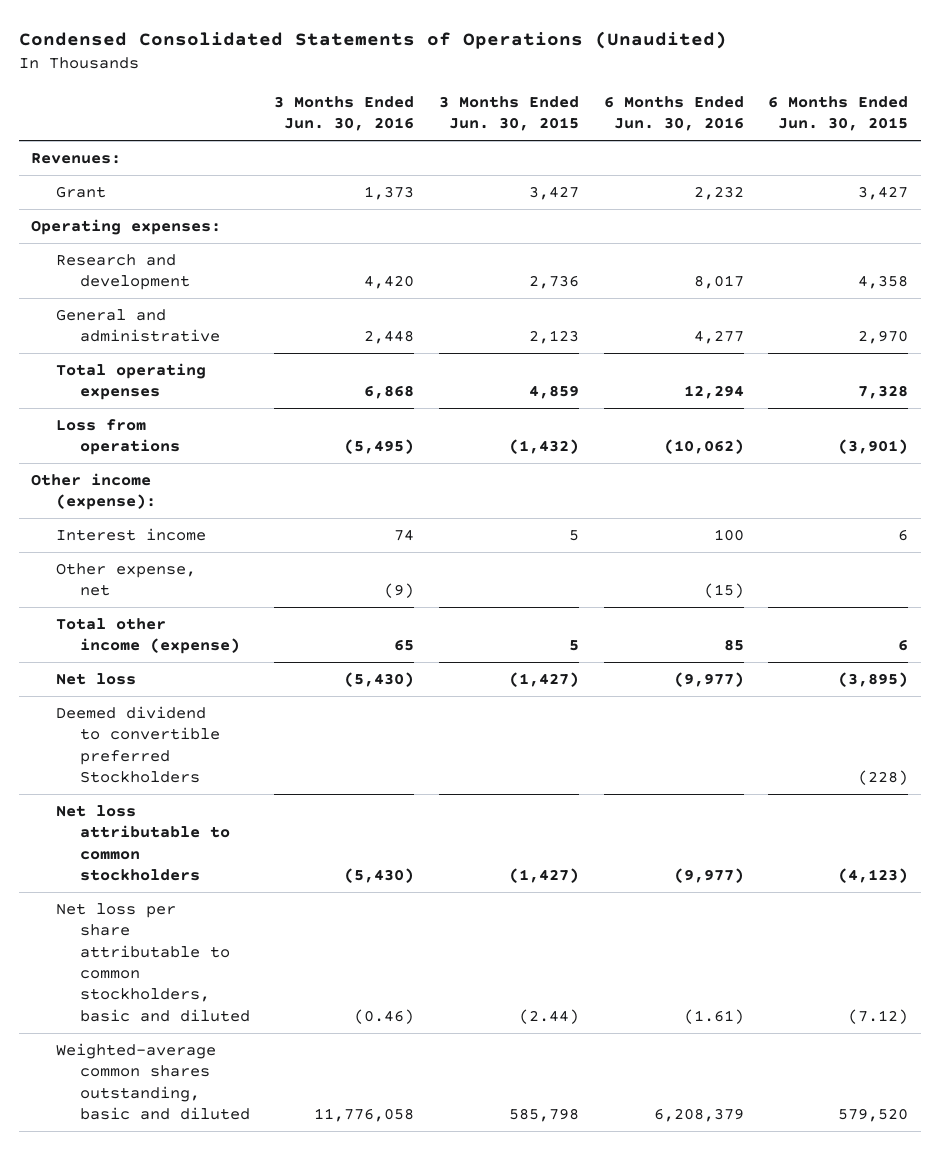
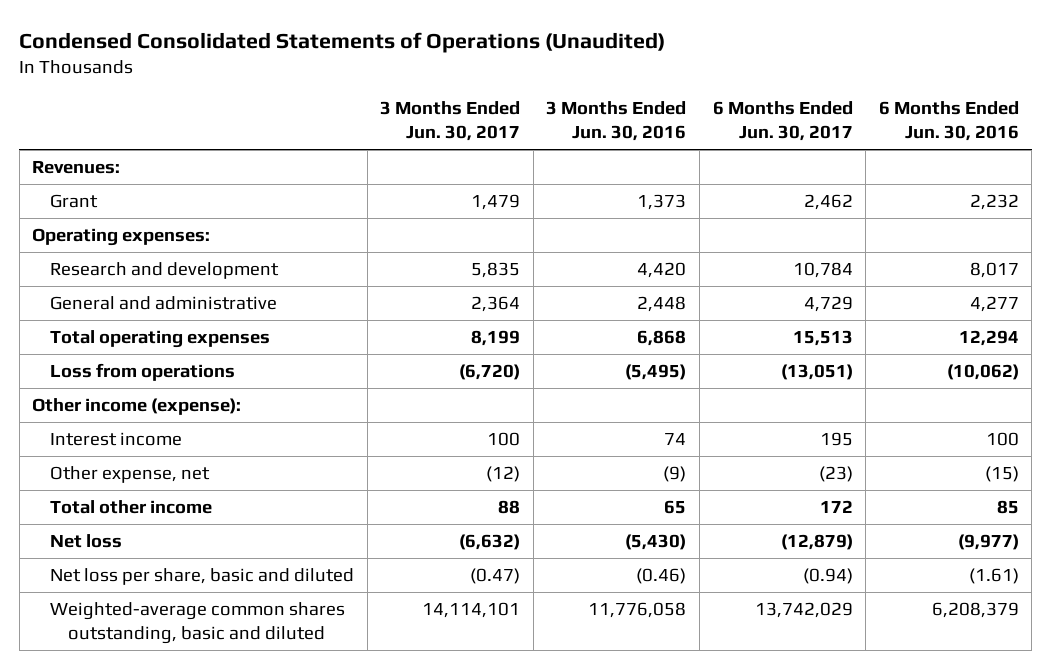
- | 3 Months Ended Jun. 30, 2016 | 3 Months Ended Jun. 30, 2015 | 6 Months Ended Jun. 30, 2016 | 6 Months Ended Jun. 30, 2015
+ | 3 Months Ended Jun. 30, 2017 | 3 Months Ended Jun. 30, 2016 | 6 Months Ended Jun. 30, 2017 | 6 Months Ended Jun. 30, 2016
- Total other income (expense) | 65 | 5 | 85 | 6
+ Total other income | 88 | 65 | 172 | 85
- Deemed dividend to convertible preferred Stockholders | | | | (228)
- Net loss attributable to common stockholders | (5,430) | (1,427) | (9,977) | (4,123)
- Net loss per share attributable to common stockholders, basic and diluted | (0.46) | (2.44) | (1.61) | (7.12)
+ Net loss per share, basic and diluted | (0.47) | (0.46) | (0.94) | (1.61)

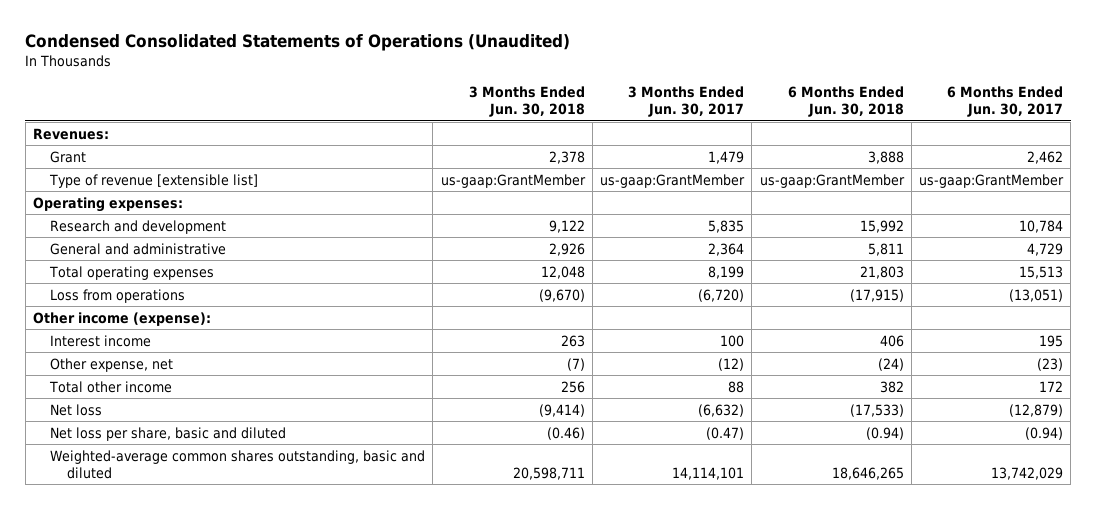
- | 3 Months Ended Jun. 30, 2017 | 3 Months Ended Jun. 30, 2016 | 6 Months Ended Jun. 30, 2017 | 6 Months Ended Jun. 30, 2016
+ | 3 Months Ended Jun. 30, 2018 | 3 Months Ended Jun. 30, 2017 | 6 Months Ended Jun. 30, 2018 | 6 Months Ended Jun. 30, 2017
+ Type of revenue [extensible list] | us-gaap:GrantMember | us-gaap:GrantMember | us-gaap:GrantMember | us-gaap:GrantMember

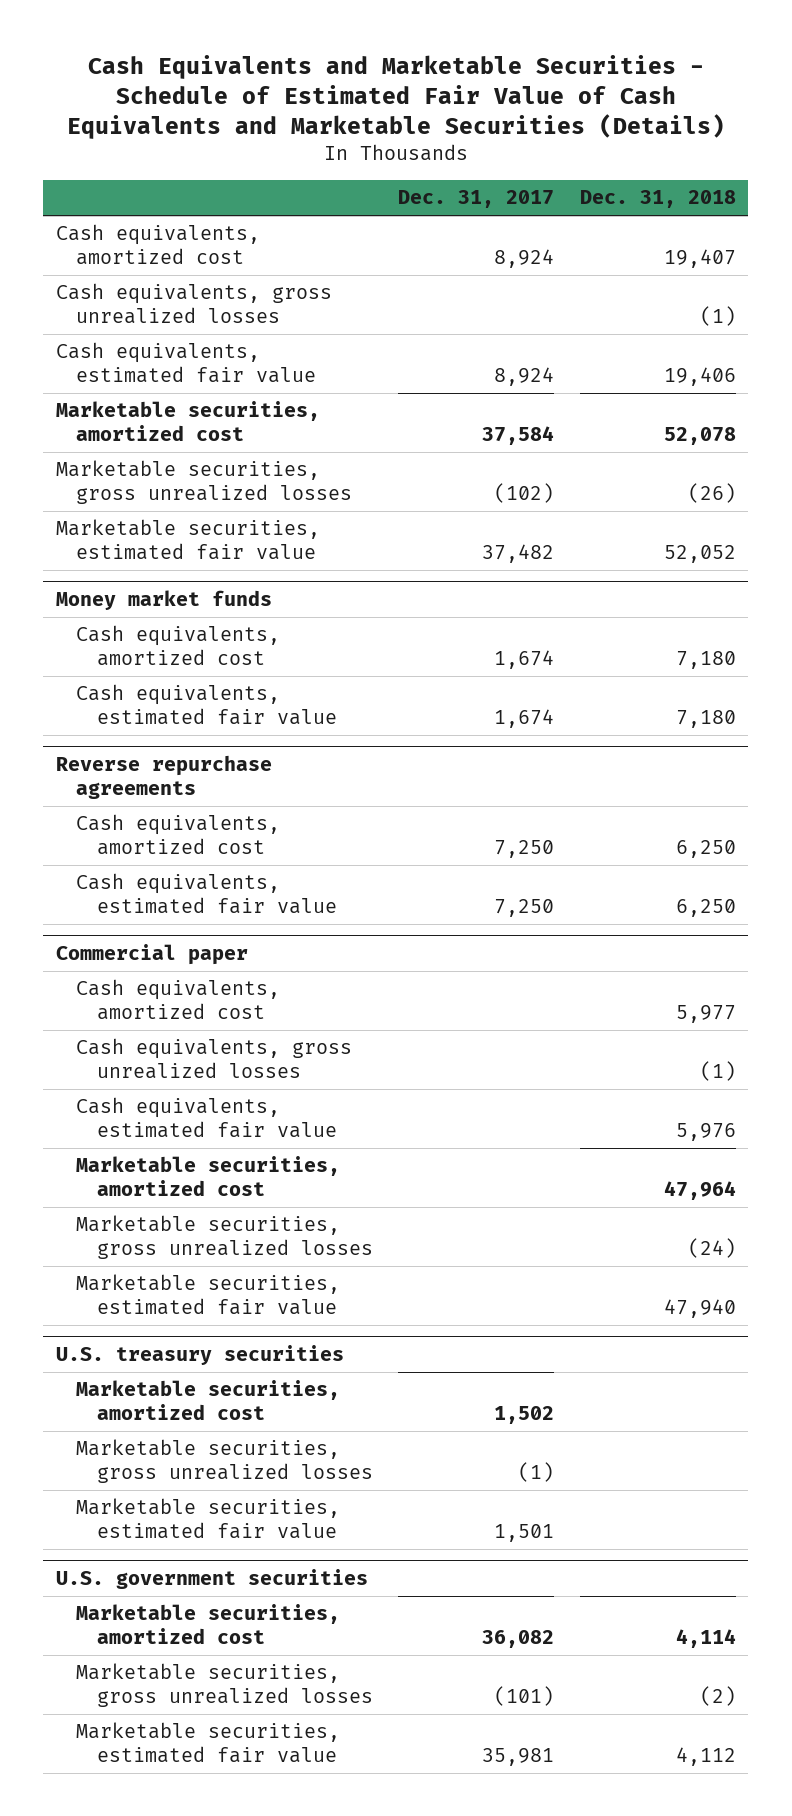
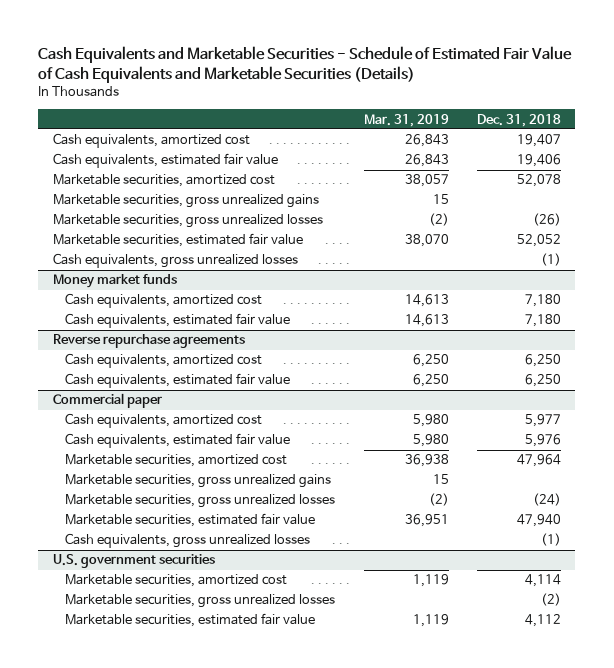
- | Dec. 31, 2017 | Dec. 31, 2018
+ | Mar. 31, 2019 | Dec. 31, 2018
+ Marketable securities, gross unrealized gains | 15 |
moved down: Cash equivalents, gross unrealized losses | | (1)
@ Commercial paper
+ Marketable securities, gross unrealized gains | 15 |
- U.S. treasury securities
- Marketable securities, amortized cost | 1,502 |
- Marketable securities, gross unrealized losses | (1) |
- Marketable securities, estimated fair value | 1,501 |
@ Commercial paper
moved down: Cash equivalents, gross unrealized losses | | (1)

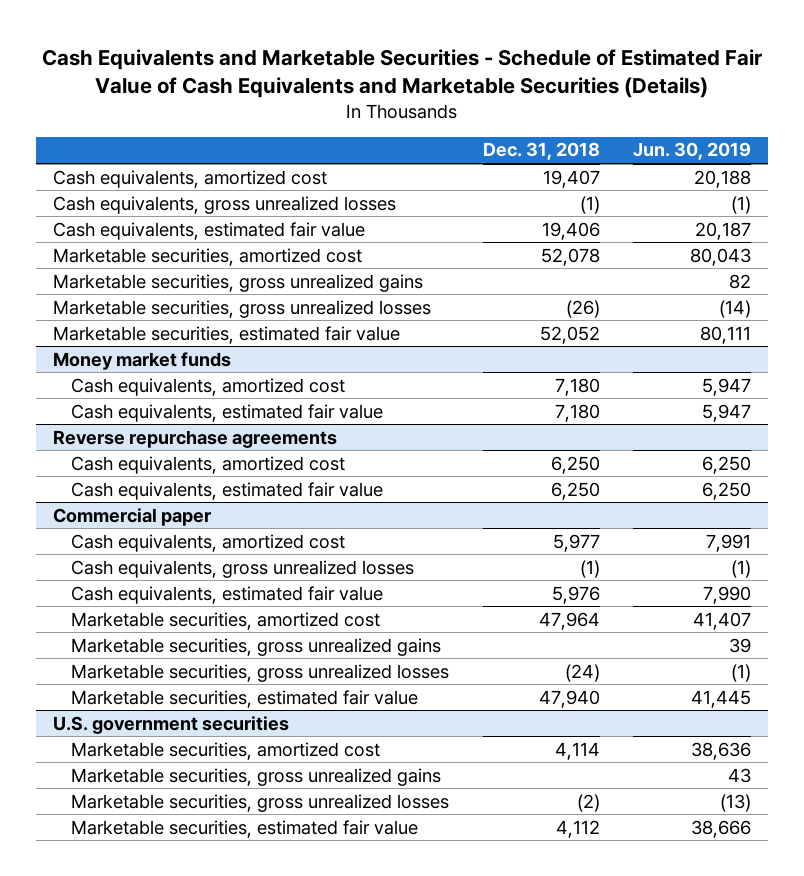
- | Mar. 31, 2019 | Dec. 31, 2018
+ | Dec. 31, 2018 | Jun. 30, 2019
moved up: Cash equivalents, gross unrealized losses | (1) | (1)
@ Commercial paper
moved up: Cash equivalents, gross unrealized losses | (1) | (1)
@ U.S. government securities
+ Marketable securities, gross unrealized gains | | 43

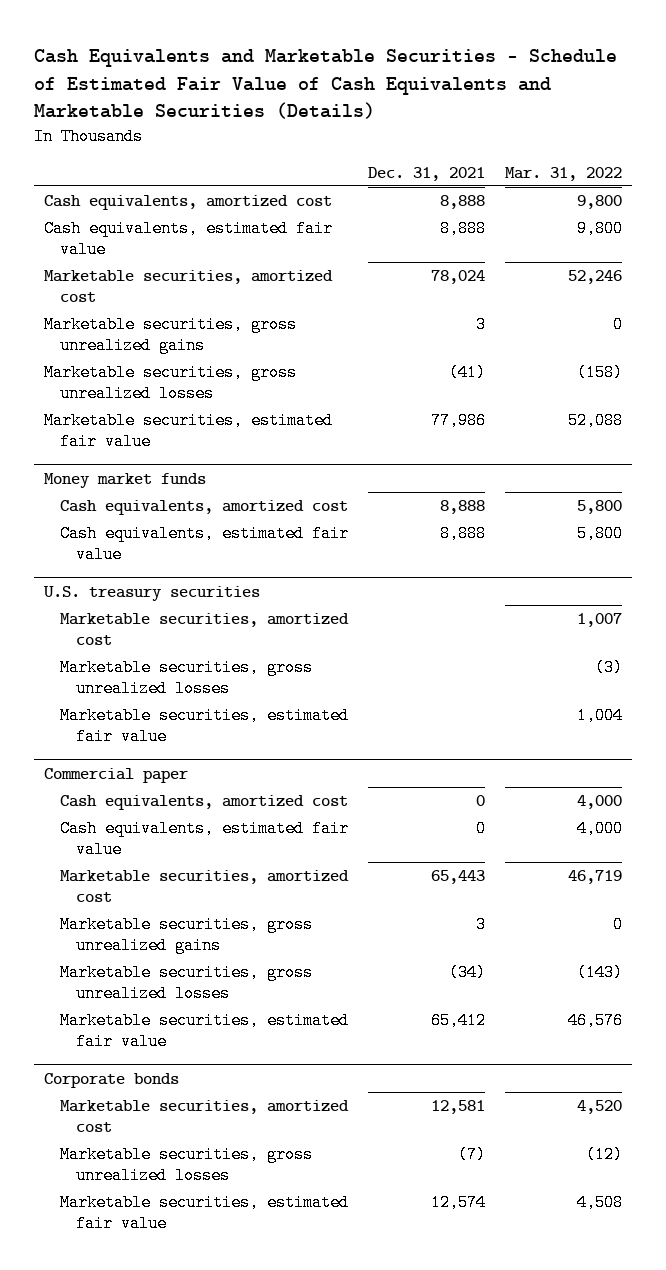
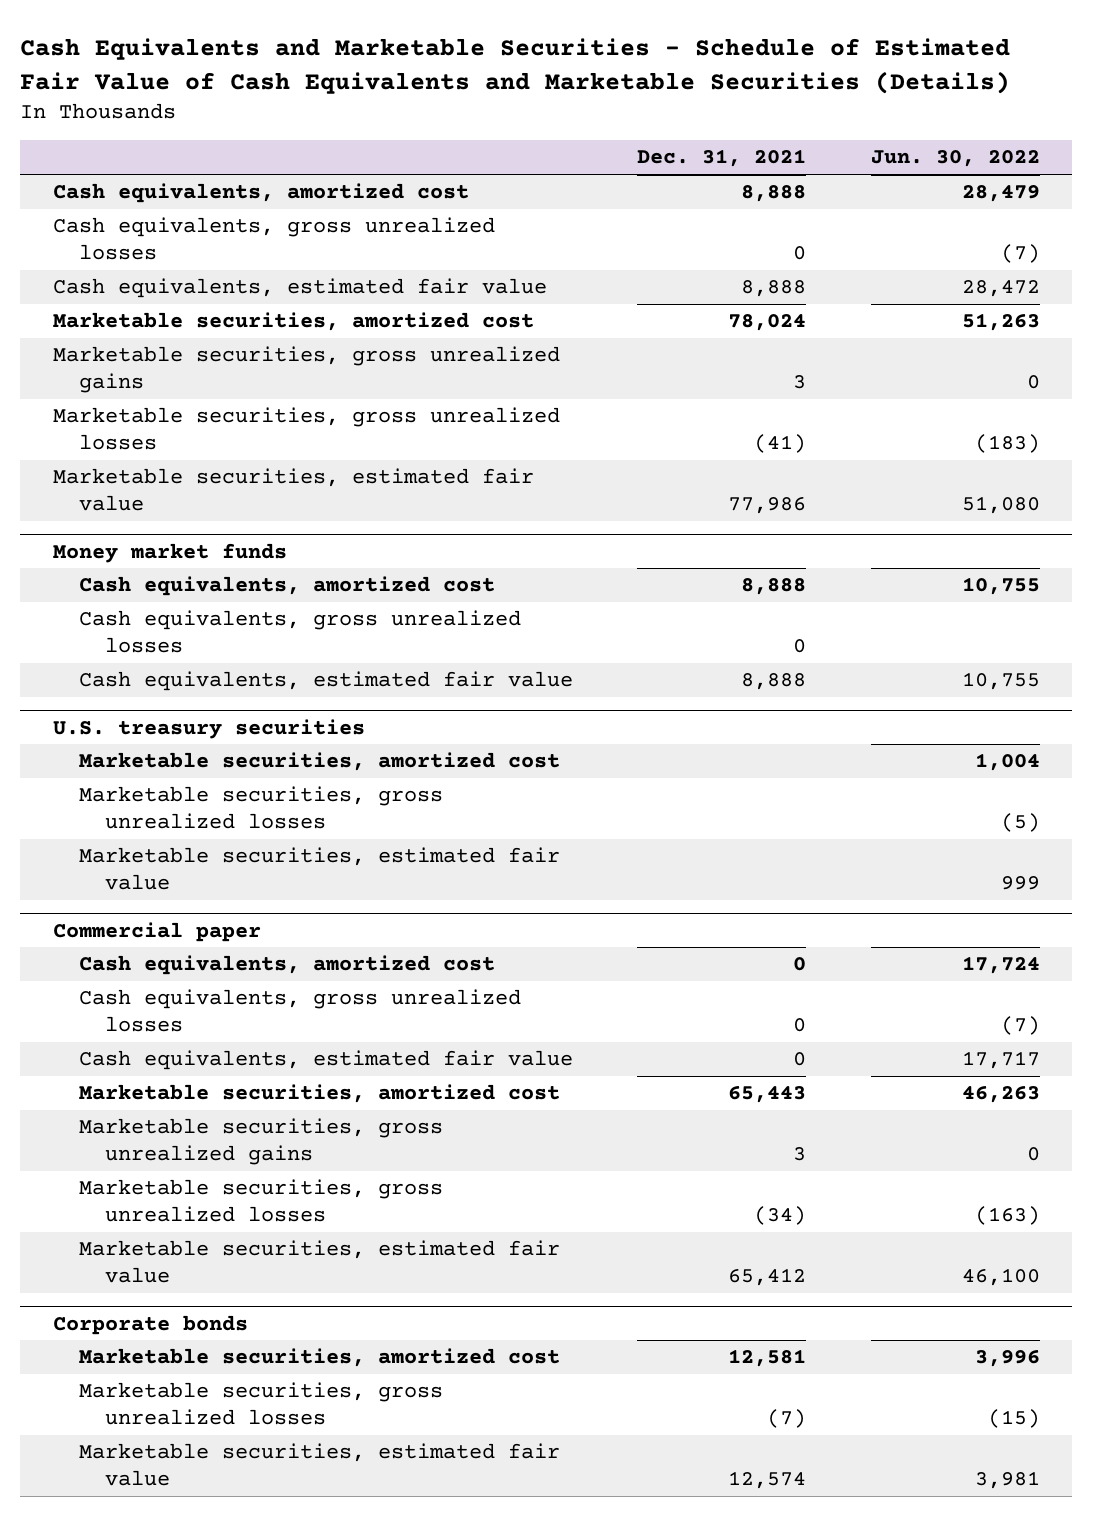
- | Dec. 31, 2021 | Mar. 31, 2022
+ | Dec. 31, 2021 | Jun. 30, 2022
+ Cash equivalents, gross unrealized losses | 0 | (7)
@ Money market funds
+ Cash equivalents, gross unrealized losses | 0 |
@ Commercial paper
+ Cash equivalents, gross unrealized losses | 0 | (7)

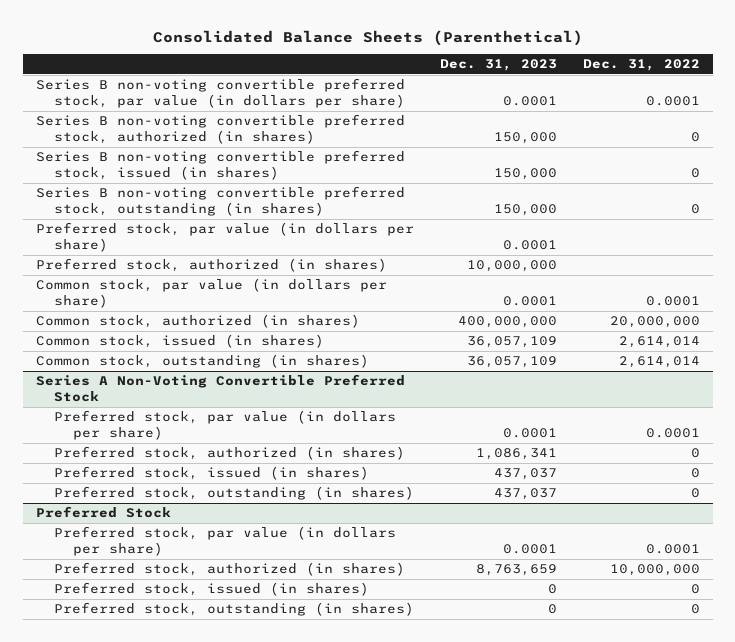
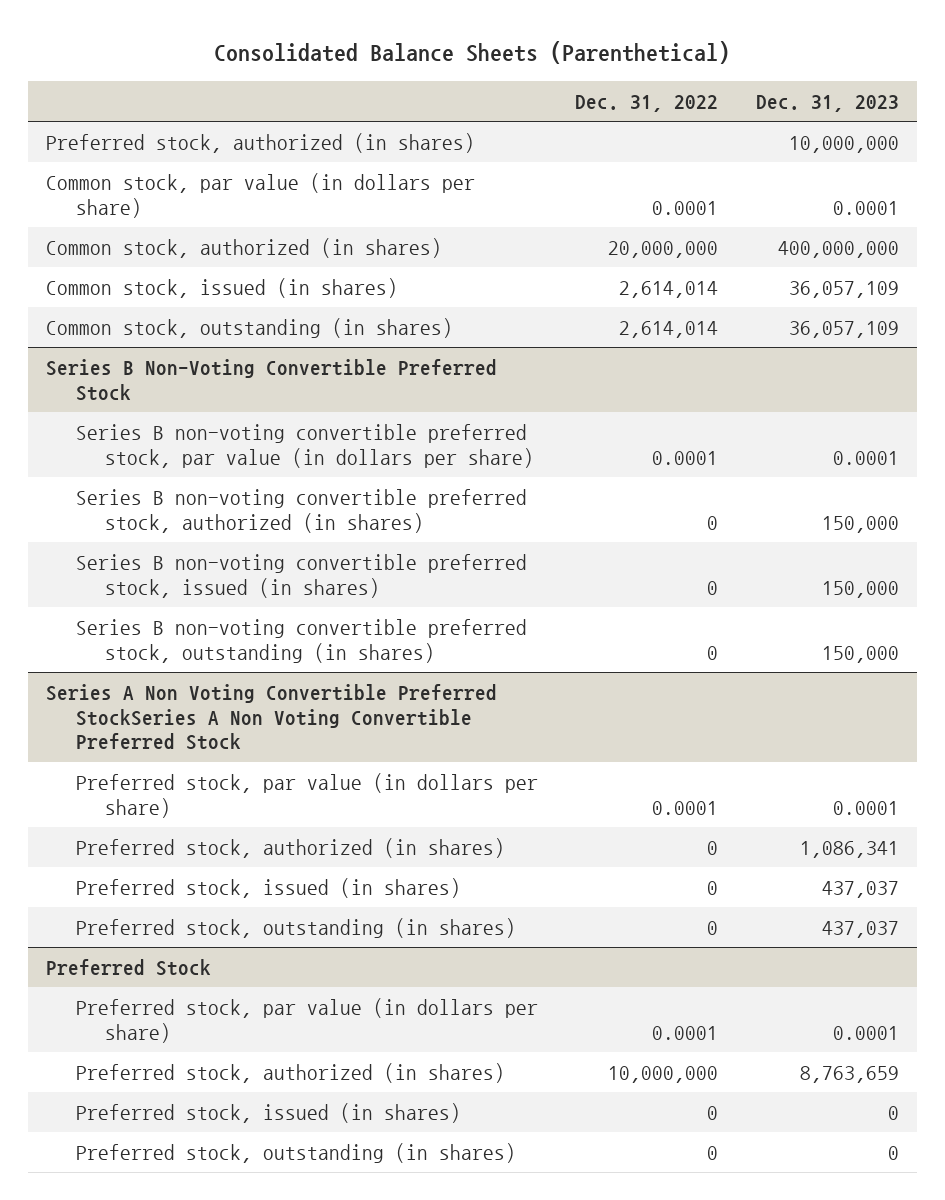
- | Dec. 31, 2023 | Dec. 31, 2022
+ | Dec. 31, 2022 | Dec. 31, 2023
- Series B non-voting convertible preferred stock, par value (in dollars per share) | 0.0001 | 0.0001
- Series B non-voting convertible preferred stock, authorized (in shares) | 150,000 | 0
- Series B non-voting convertible preferred stock, issued (in shares) | 150,000 | 0
- Series B non-voting convertible preferred stock, outstanding (in shares) | 150,000 | 0
- Preferred stock, par value (in dollars per share) | 0.0001 |
- Series A Non-Voting Convertible Preferred Stock
+ Series B Non-Voting Convertible Preferred Stock
+ Series B non-voting convertible preferred stock, par value (in dollars per share) | 0.0001 | 0.0001
+ Series B non-voting convertible preferred stock, authorized (in shares) | 0 | 150,000
+ Series B non-voting convertible preferred stock, issued (in shares) | 0 | 150,000
+ Series B non-voting convertible preferred stock, outstanding (in shares) | 0 | 150,000
+ Series A Non Voting Convertible Preferred StockSeries A Non Voting Convertible Preferred Stock

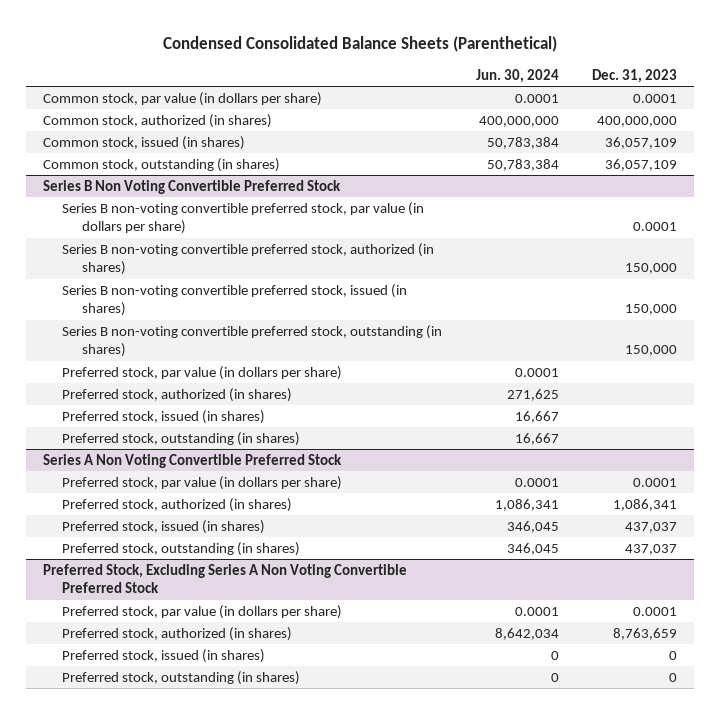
- Consolidated Balance Sheets (Parenthetical)
+ Condensed Consolidated Balance Sheets (Parenthetical)
- | Dec. 31, 2022 | Dec. 31, 2023
+ | Jun. 30, 2024 | Dec. 31, 2023
- Preferred stock, authorized (in shares) | | 10,000,000
- Series B Non-Voting Convertible Preferred Stock
+ Series B Non Voting Convertible Preferred Stock
- Series A Non Voting Convertible Preferred StockSeries A Non Voting Convertible Preferred Stock
+ Preferred stock, par value (in dollars per share) | 0.0001 |
+ Preferred stock, authorized (in shares) | 271,625 |
+ Preferred stock, issued (in shares) | 16,667 |
+ Preferred stock, outstanding (in shares) | 16,667 |
+ Series A Non Voting Convertible Preferred Stock
- Preferred Stock
+ Preferred Stock, Excluding Series A Non Voting Convertible Preferred Stock

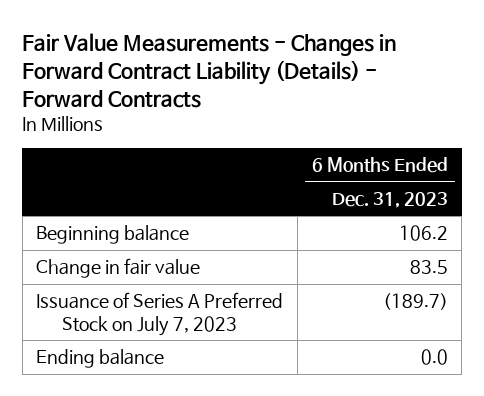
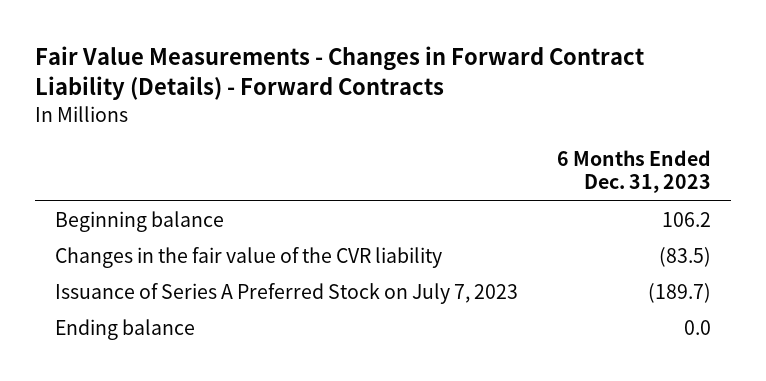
- Change in fair value | 83.5
+ Changes in the fair value of the CVR liability | (83.5)

